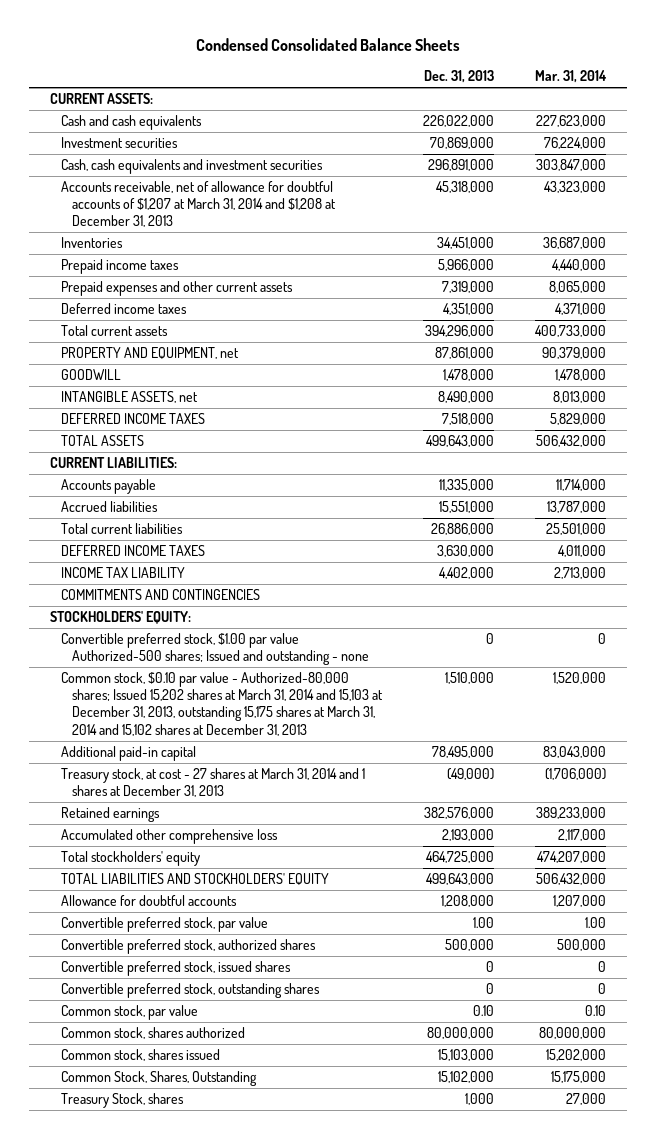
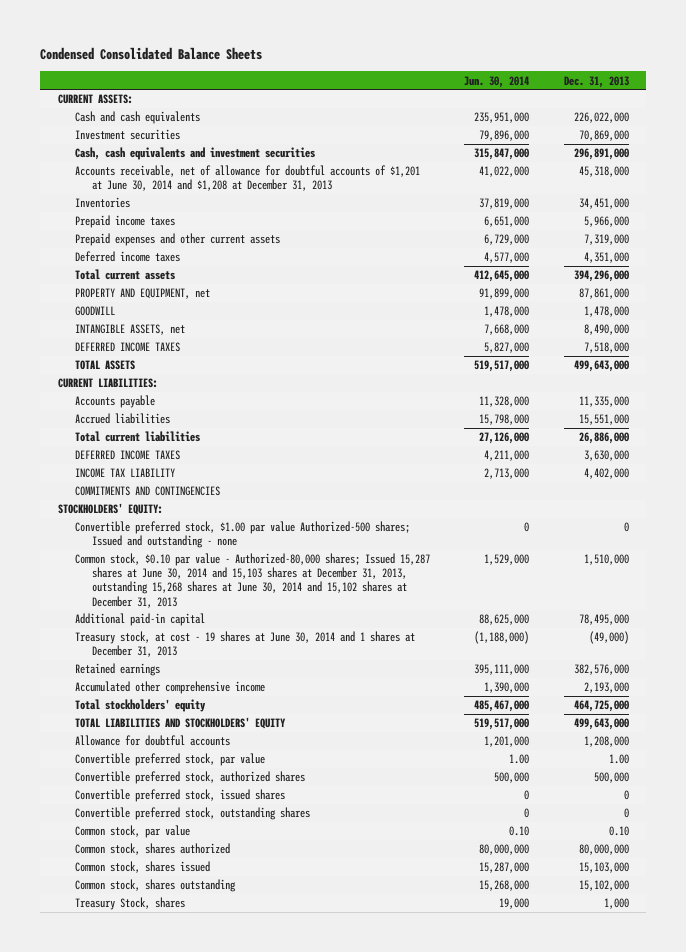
- | Dec. 31, 2013 | Mar. 31, 2014
+ | Jun. 30, 2014 | Dec. 31, 2013
- Accounts receivable, net of allowance for doubtful accounts of $1,207 at March 31, 2014 and $1,208 at December 31, 2013 | 45,318,000 | 43,323,000
+ Accounts receivable, net of allowance for doubtful accounts of $1,201 at June 30, 2014 and $1,208 at December 31, 2013 | 41,022,000 | 45,318,000
- Common stock, $0.10 par value - Authorized-80,000 shares; Issued 15,202 shares at March 31, 2014 and 15,103 at December 31, 2013, outstanding 15,175 shares at March 31, 2014 and 15,102 shares at December 31, 2013 | 1,510,000 | 1,520,000
+ Common stock, $0.10 par value - Authorized-80,000 shares; Issued 15,287 shares at June 30, 2014 and 15,103 shares at December 31, 2013, outstanding 15,268 shares at June 30, 2014 and 15,102 shares at December 31, 2013 | 1,529,000 | 1,510,000
- Treasury stock, at cost - 27 shares at March 31, 2014 and 1 shares at December 31, 2013 | (49,000) | (1,706,000)
+ Treasury stock, at cost - 19 shares at June 30, 2014 and 1 shares at December 31, 2013 | (1,188,000) | (49,000)
- Accumulated other comprehensive loss | 2,193,000 | 2,117,000
+ Accumulated other comprehensive income | 1,390,000 | 2,193,000
- Common Stock, Shares, Outstanding | 15,102,000 | 15,175,000
+ Common stock, shares outstanding | 15,268,000 | 15,102,000

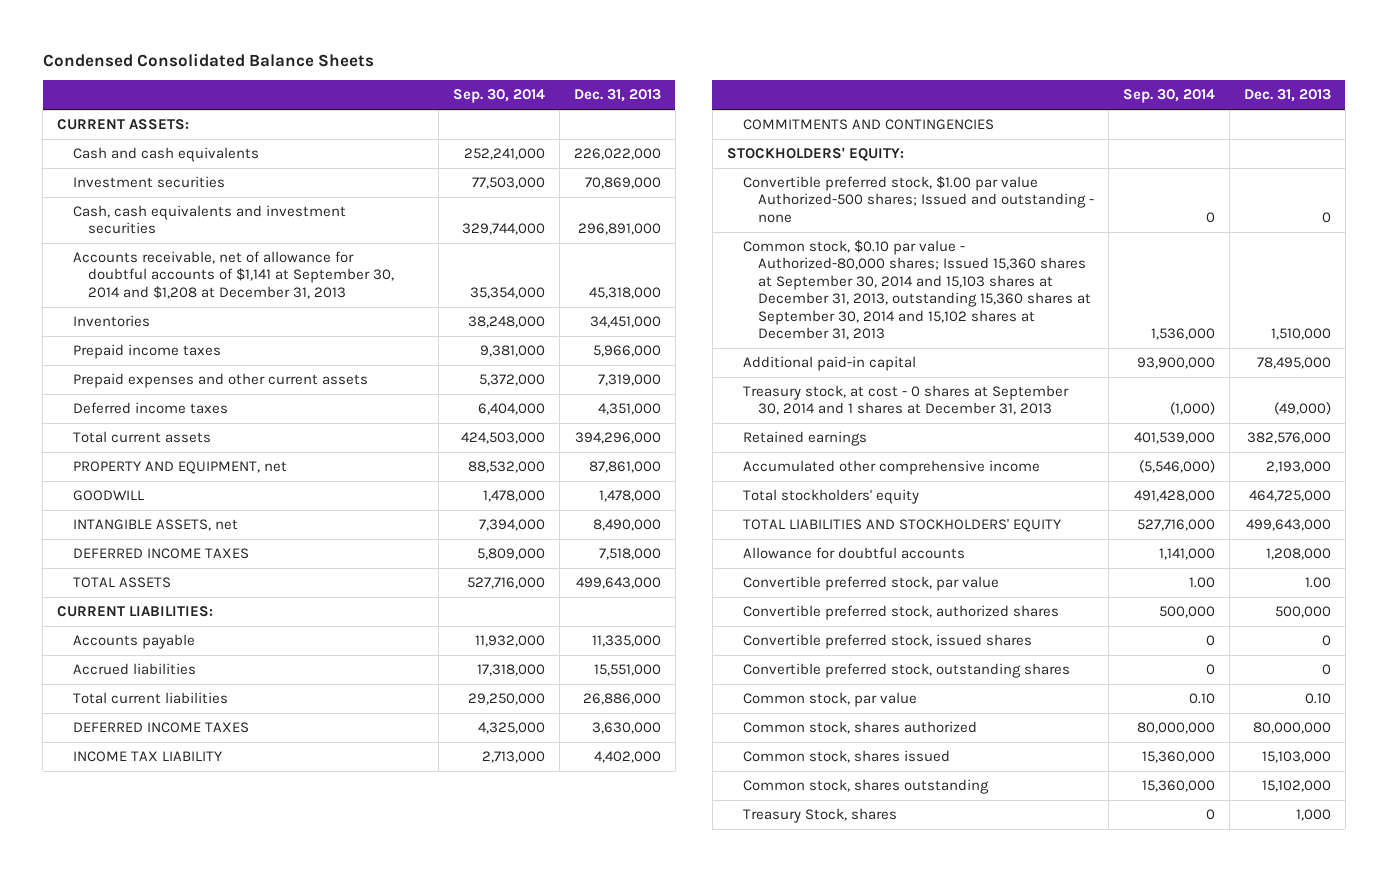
- | Jun. 30, 2014 | Dec. 31, 2013
+ | Sep. 30, 2014 | Dec. 31, 2013
- Accounts receivable, net of allowance for doubtful accounts of $1,201 at June 30, 2014 and $1,208 at December 31, 2013 | 41,022,000 | 45,318,000
+ Accounts receivable, net of allowance for doubtful accounts of $1,141 at September 30, 2014 and $1,208 at December 31, 2013 | 35,354,000 | 45,318,000
- Common stock, $0.10 par value - Authorized-80,000 shares; Issued 15,287 shares at June 30, 2014 and 15,103 shares at December 31, 2013, outstanding 15,268 shares at June 30, 2014 and 15,102 shares at December 31, 2013 | 1,529,000 | 1,510,000
+ Common stock, $0.10 par value - Authorized-80,000 shares; Issued 15,360 shares at September 30, 2014 and 15,103 shares at December 31, 2013, outstanding 15,360 shares at September 30, 2014 and 15,102 shares at December 31, 2013 | 1,536,000 | 1,510,000
- Treasury stock, at cost - 19 shares at June 30, 2014 and 1 shares at December 31, 2013 | (1,188,000) | (49,000)
+ Treasury stock, at cost - 0 shares at September 30, 2014 and 1 shares at December 31, 2013 | (1,000) | (49,000)

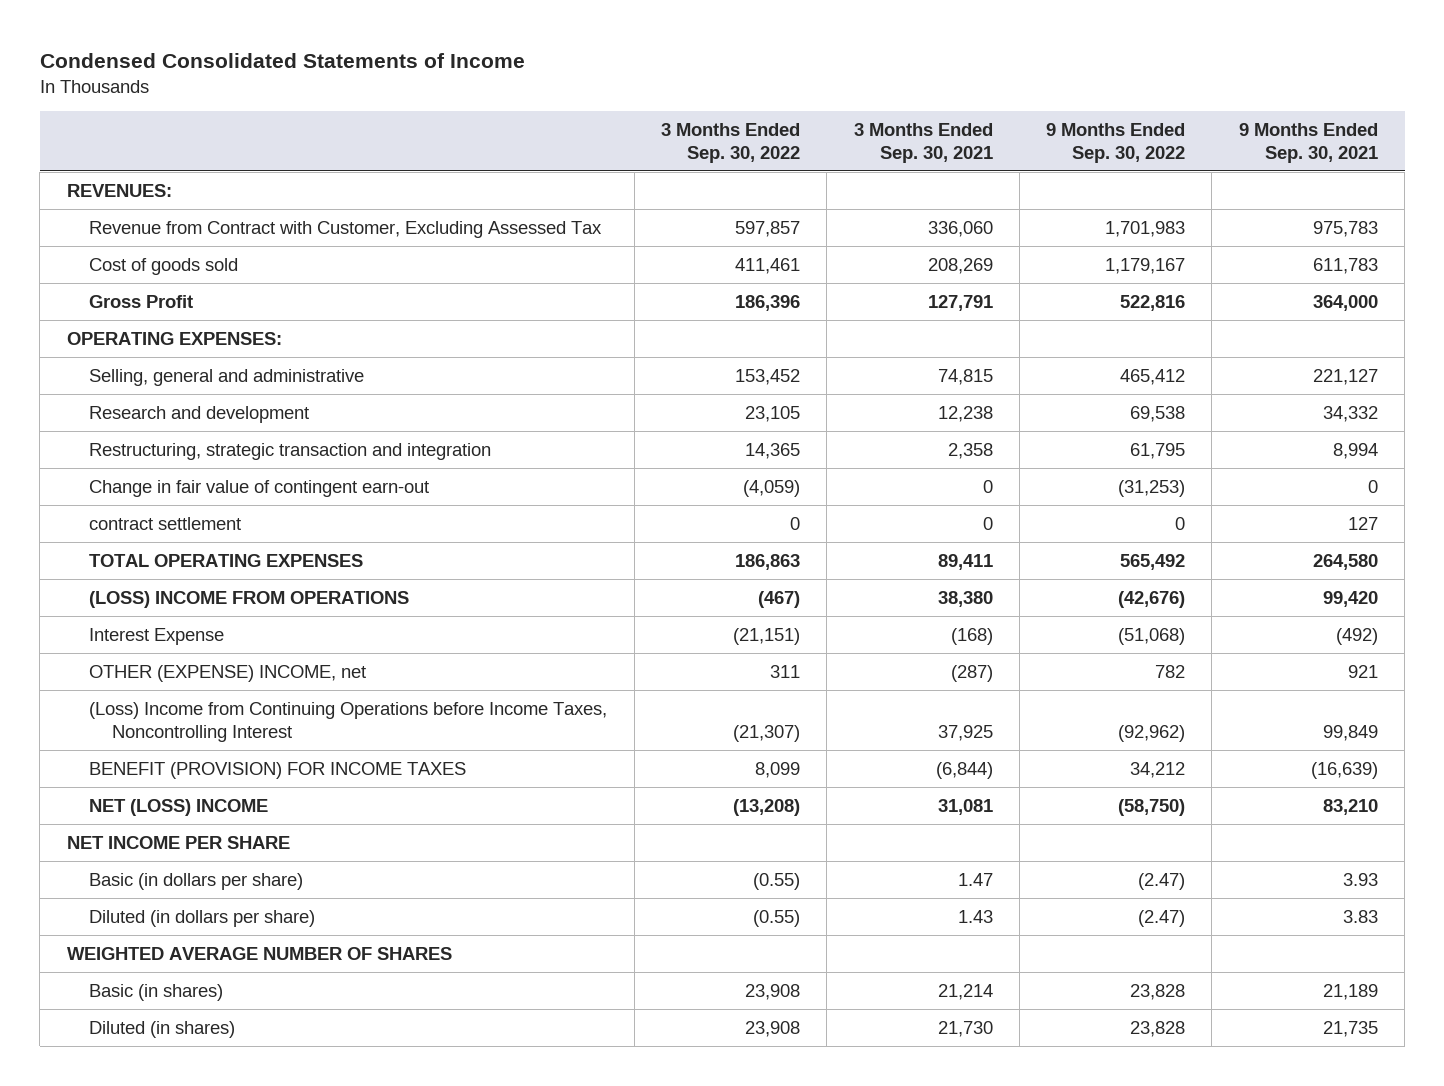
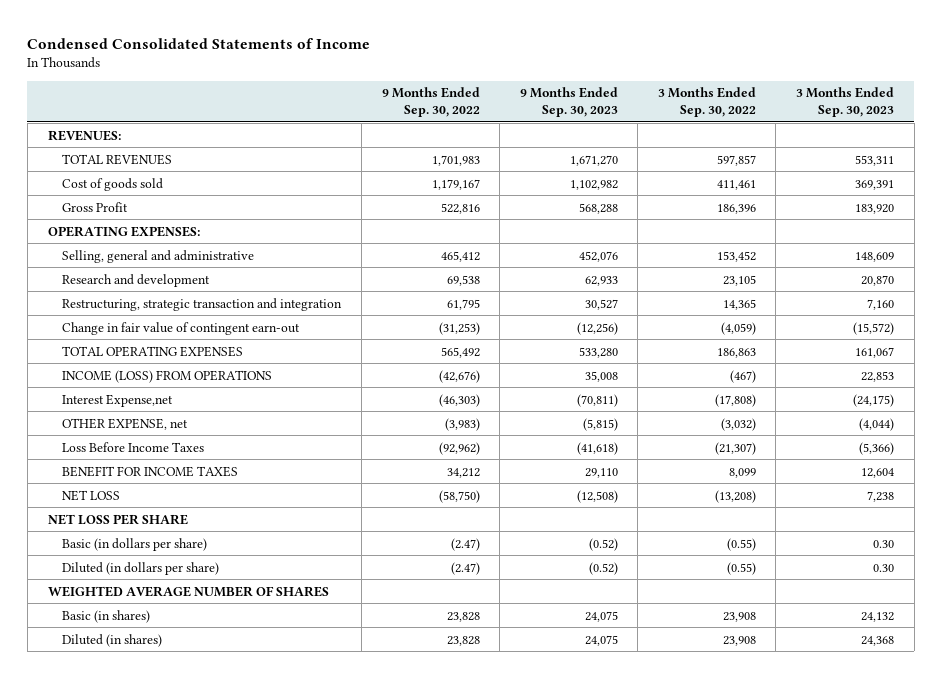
- | 3 Months Ended Sep. 30, 2022 | 3 Months Ended Sep. 30, 2021 | 9 Months Ended Sep. 30, 2022 | 9 Months Ended Sep. 30, 2021
+ | 9 Months Ended Sep. 30, 2022 | 9 Months Ended Sep. 30, 2023 | 3 Months Ended Sep. 30, 2022 | 3 Months Ended Sep. 30, 2023
- Revenue from Contract with Customer, Excluding Assessed Tax | 597,857 | 336,060 | 1,701,983 | 975,783
+ TOTAL REVENUES | 1,701,983 | 1,671,270 | 597,857 | 553,311
- contract settlement | 0 | 0 | 0 | 127
- (LOSS) INCOME FROM OPERATIONS | (467) | 38,380 | (42,676) | 99,420
- Interest Expense | (21,151) | (168) | (51,068) | (492)
- OTHER (EXPENSE) INCOME, net | 311 | (287) | 782 | 921
- (Loss) Income from Continuing Operations before Income Taxes, Noncontrolling Interest | (21,307) | 37,925 | (92,962) | 99,849
- BENEFIT (PROVISION) FOR INCOME TAXES | 8,099 | (6,844) | 34,212 | (16,639)
- NET (LOSS) INCOME | (13,208) | 31,081 | (58,750) | 83,210
- NET INCOME PER SHARE
+ INCOME (LOSS) FROM OPERATIONS | (42,676) | 35,008 | (467) | 22,853
+ Interest Expense,net | (46,303) | (70,811) | (17,808) | (24,175)
+ OTHER EXPENSE, net | (3,983) | (5,815) | (3,032) | (4,044)
+ Loss Before Income Taxes | (92,962) | (41,618) | (21,307) | (5,366)
+ BENEFIT FOR INCOME TAXES | 34,212 | 29,110 | 8,099 | 12,604
+ NET LOSS | (58,750) | (12,508) | (13,208) | 7,238
+ NET LOSS PER SHARE

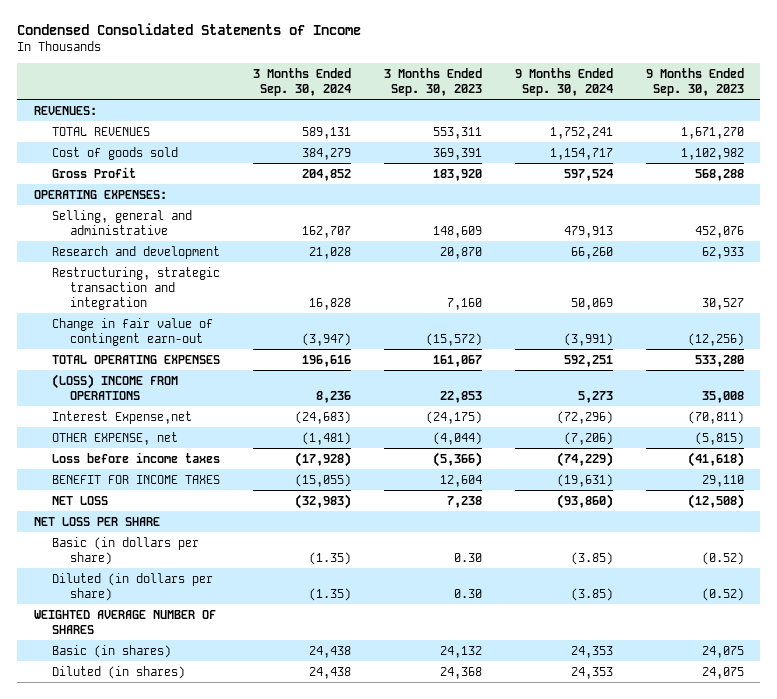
- | 9 Months Ended Sep. 30, 2022 | 9 Months Ended Sep. 30, 2023 | 3 Months Ended Sep. 30, 2022 | 3 Months Ended Sep. 30, 2023
+ | 3 Months Ended Sep. 30, 2024 | 3 Months Ended Sep. 30, 2023 | 9 Months Ended Sep. 30, 2024 | 9 Months Ended Sep. 30, 2023
- INCOME (LOSS) FROM OPERATIONS | (42,676) | 35,008 | (467) | 22,853
+ (LOSS) INCOME FROM OPERATIONS | 8,236 | 22,853 | 5,273 | 35,008
- Loss Before Income Taxes | (92,962) | (41,618) | (21,307) | (5,366)
+ Loss before income taxes | (17,928) | (5,366) | (74,229) | (41,618)

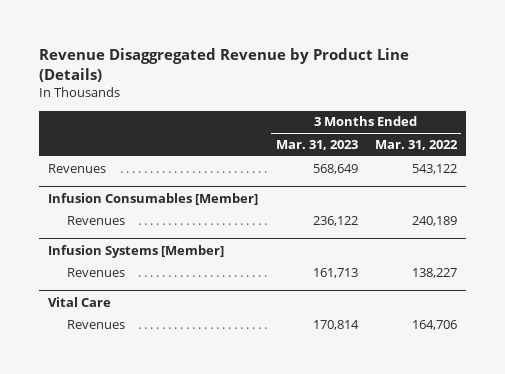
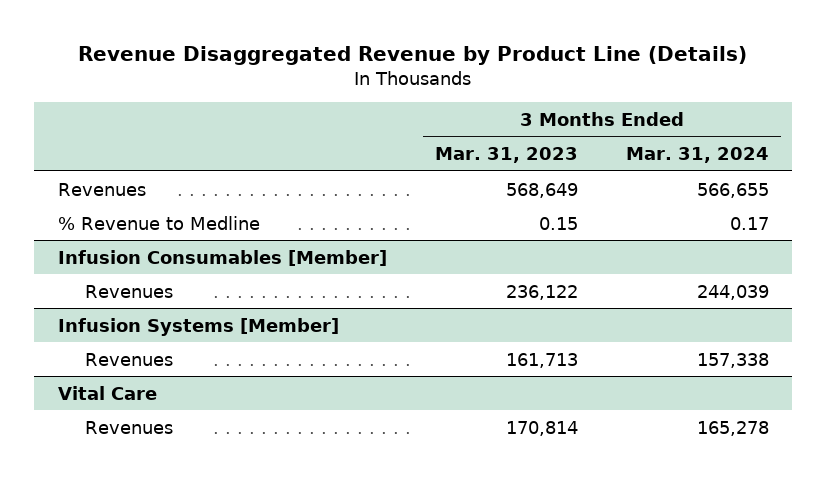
- | 3 Months Ended Mar. 31, 2023 | 3 Months Ended Mar. 31, 2022
+ | 3 Months Ended Mar. 31, 2023 | 3 Months Ended Mar. 31, 2024
+ % Revenue to Medline | 0.15 | 0.17

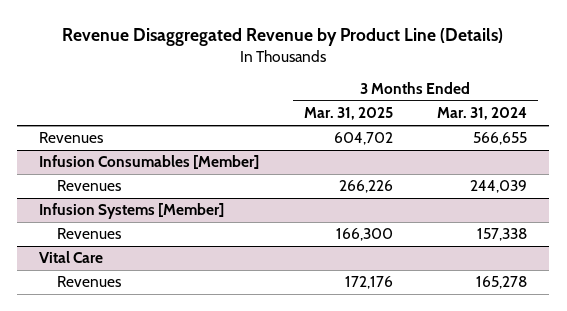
- | 3 Months Ended Mar. 31, 2023 | 3 Months Ended Mar. 31, 2024
+ | 3 Months Ended Mar. 31, 2025 | 3 Months Ended Mar. 31, 2024
- % Revenue to Medline | 0.15 | 0.17

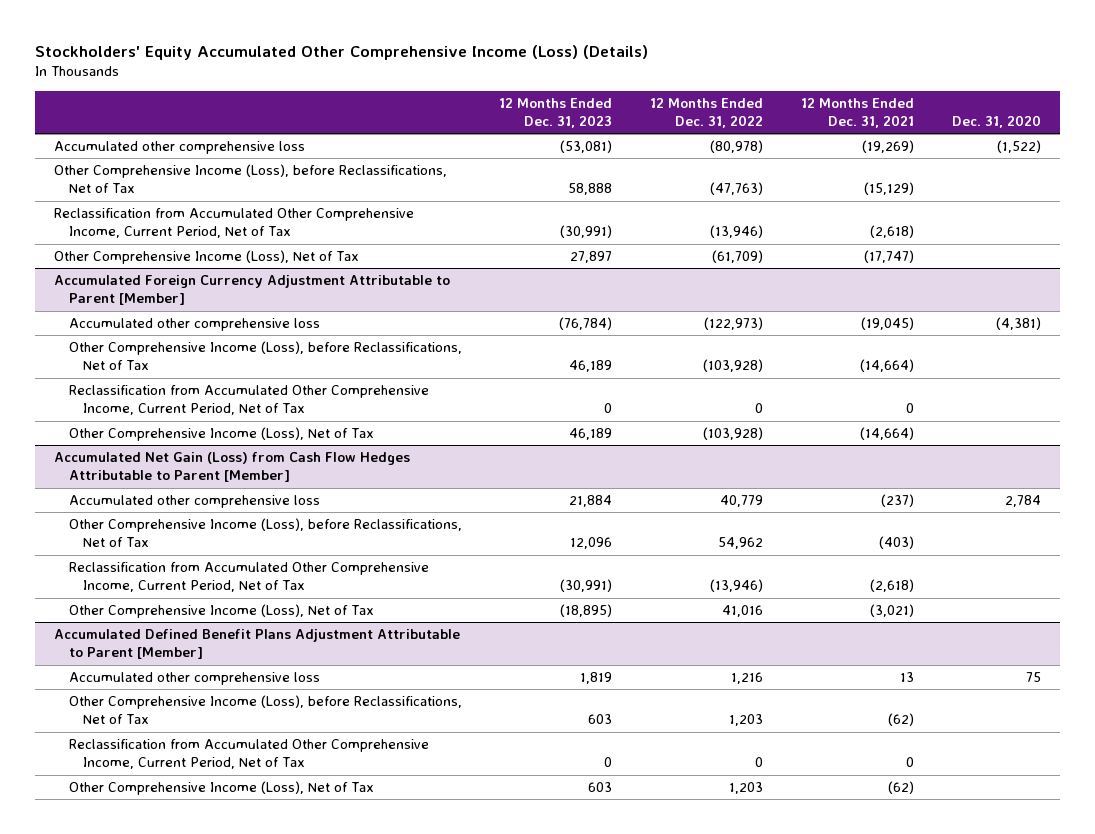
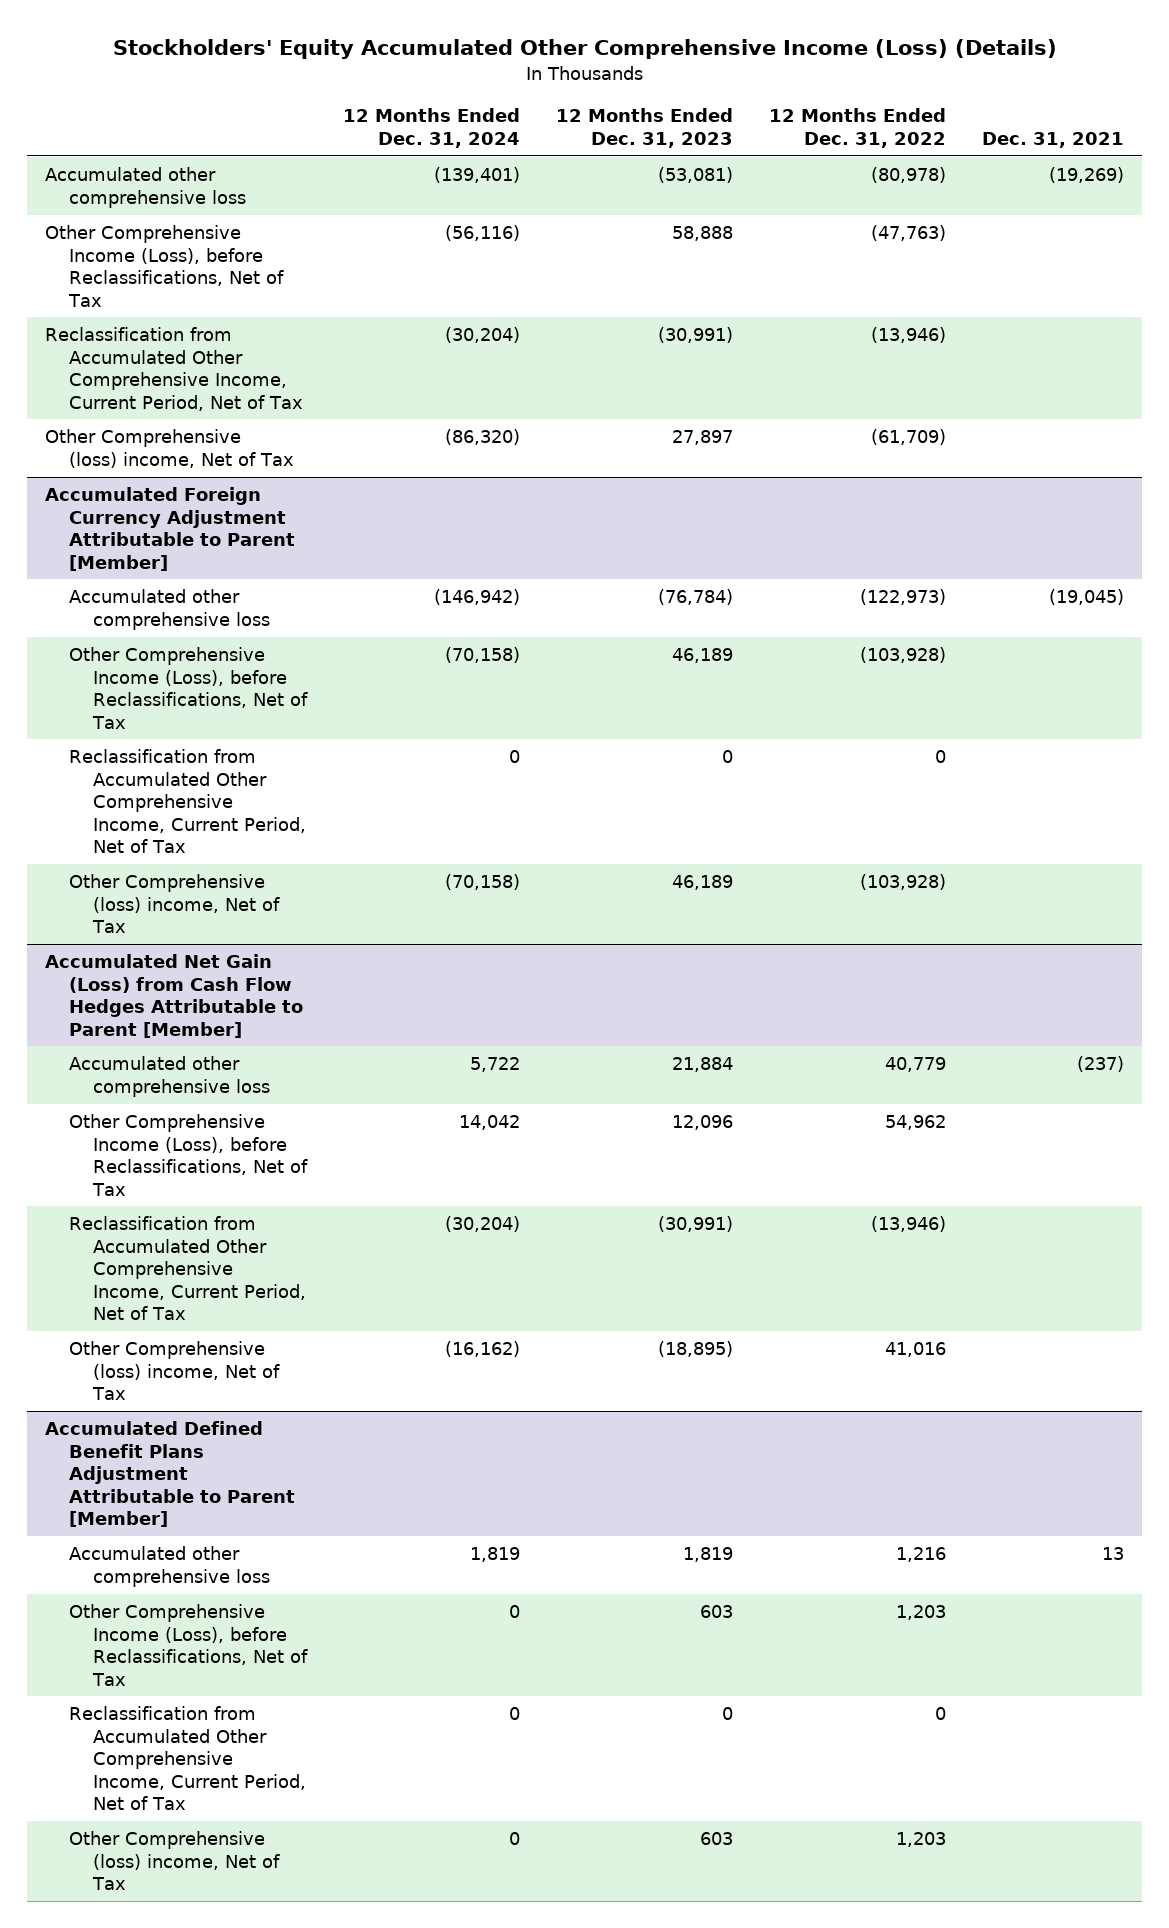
- | 12 Months Ended Dec. 31, 2023 | 12 Months Ended Dec. 31, 2022 | 12 Months Ended Dec. 31, 2021 | Dec. 31, 2020
+ | 12 Months Ended Dec. 31, 2024 | 12 Months Ended Dec. 31, 2023 | 12 Months Ended Dec. 31, 2022 | Dec. 31, 2021
- Other Comprehensive Income (Loss), Net of Tax | 27,897 | (61,709) | (17,747) |
+ Other Comprehensive (loss) income, Net of Tax | (86,320) | 27,897 | (61,709) |
@ Accumulated Foreign Currency Adjustment Attributable to Parent [Member]
- Other Comprehensive Income (Loss), Net of Tax | 46,189 | (103,928) | (14,664) |
+ Other Comprehensive (loss) income, Net of Tax | (70,158) | 46,189 | (103,928) |
@ Accumulated Net Gain (Loss) from Cash Flow Hedges Attributable to Parent [Member]
- Other Comprehensive Income (Loss), Net of Tax | (18,895) | 41,016 | (3,021) |
+ Other Comprehensive (loss) income, Net of Tax | (16,162) | (18,895) | 41,016 |
@ Accumulated Defined Benefit Plans Adjustment Attributable to Parent [Member]
- Other Comprehensive Income (Loss), Net of Tax | 603 | 1,203 | (62) |
+ Other Comprehensive (loss) income, Net of Tax | 0 | 603 | 1,203 |

